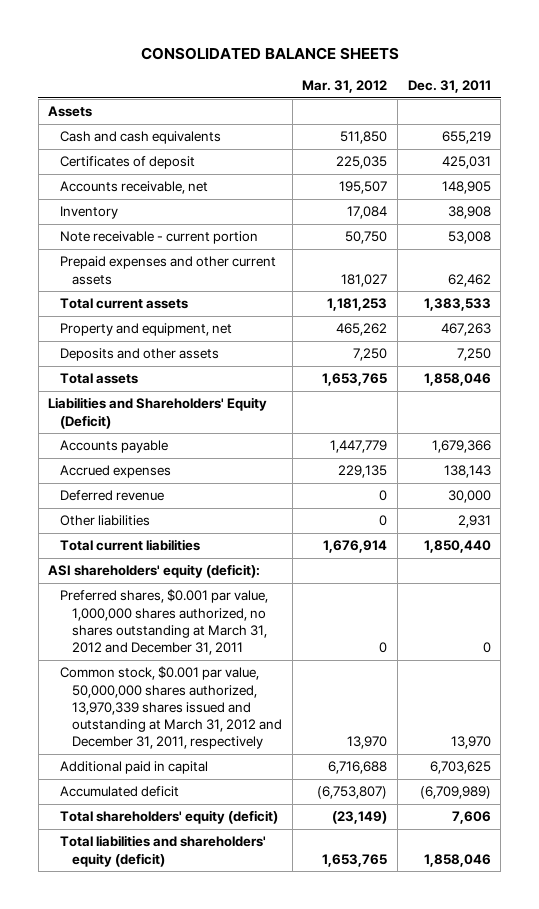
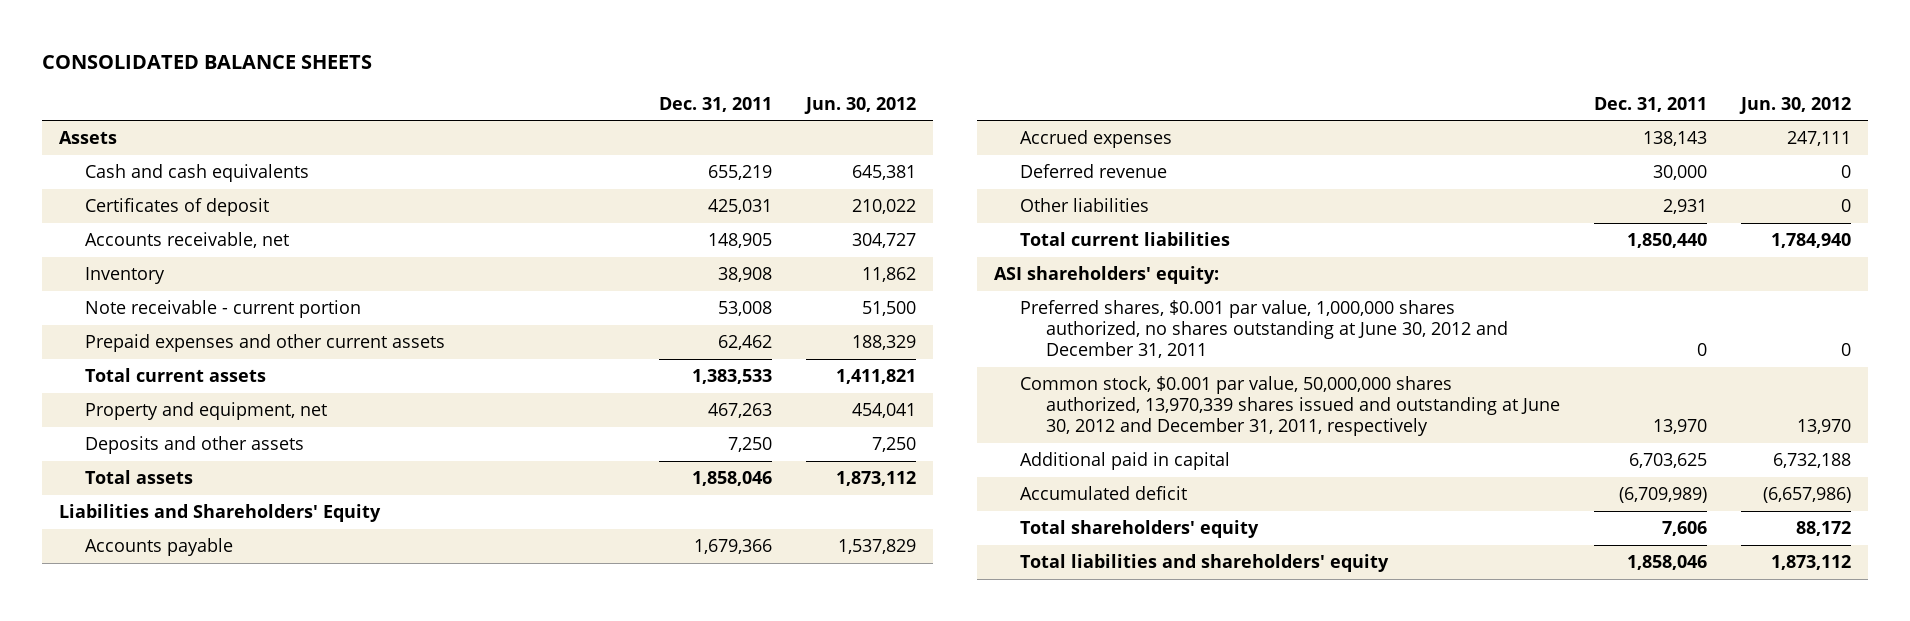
- | Mar. 31, 2012 | Dec. 31, 2011
+ | Dec. 31, 2011 | Jun. 30, 2012
- Liabilities and Shareholders' Equity (Deficit)
+ Liabilities and Shareholders' Equity
- ASI shareholders' equity (deficit):
- Preferred shares, $0.001 par value, 1,000,000 shares authorized, no shares outstanding at March 31, 2012 and December 31, 2011 | 0 | 0
- Common stock, $0.001 par value, 50,000,000 shares authorized, 13,970,339 shares issued and outstanding at March 31, 2012 and December 31, 2011, respectively | 13,970 | 13,970
+ ASI shareholders' equity:
+ Preferred shares, $0.001 par value, 1,000,000 shares authorized, no shares outstanding at June 30, 2012 and December 31, 2011 | 0 | 0
+ Common stock, $0.001 par value, 50,000,000 shares authorized, 13,970,339 shares issued and outstanding at June 30, 2012 and December 31, 2011, respectively | 13,970 | 13,970
- Total shareholders' equity (deficit) | (23,149) | 7,606
- Total liabilities and shareholders' equity (deficit) | 1,653,765 | 1,858,046
+ Total shareholders' equity | 7,606 | 88,172
+ Total liabilities and shareholders' equity | 1,858,046 | 1,873,112

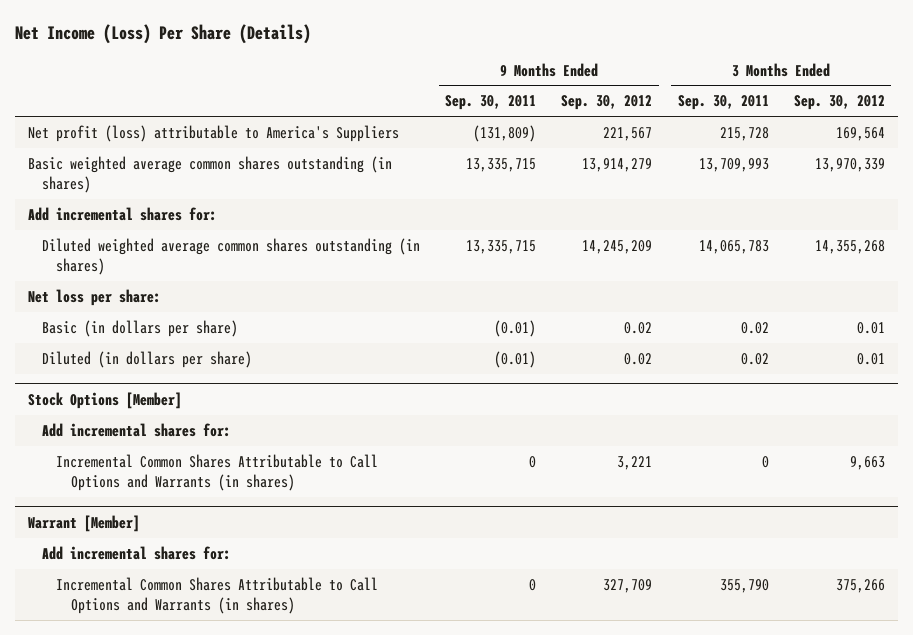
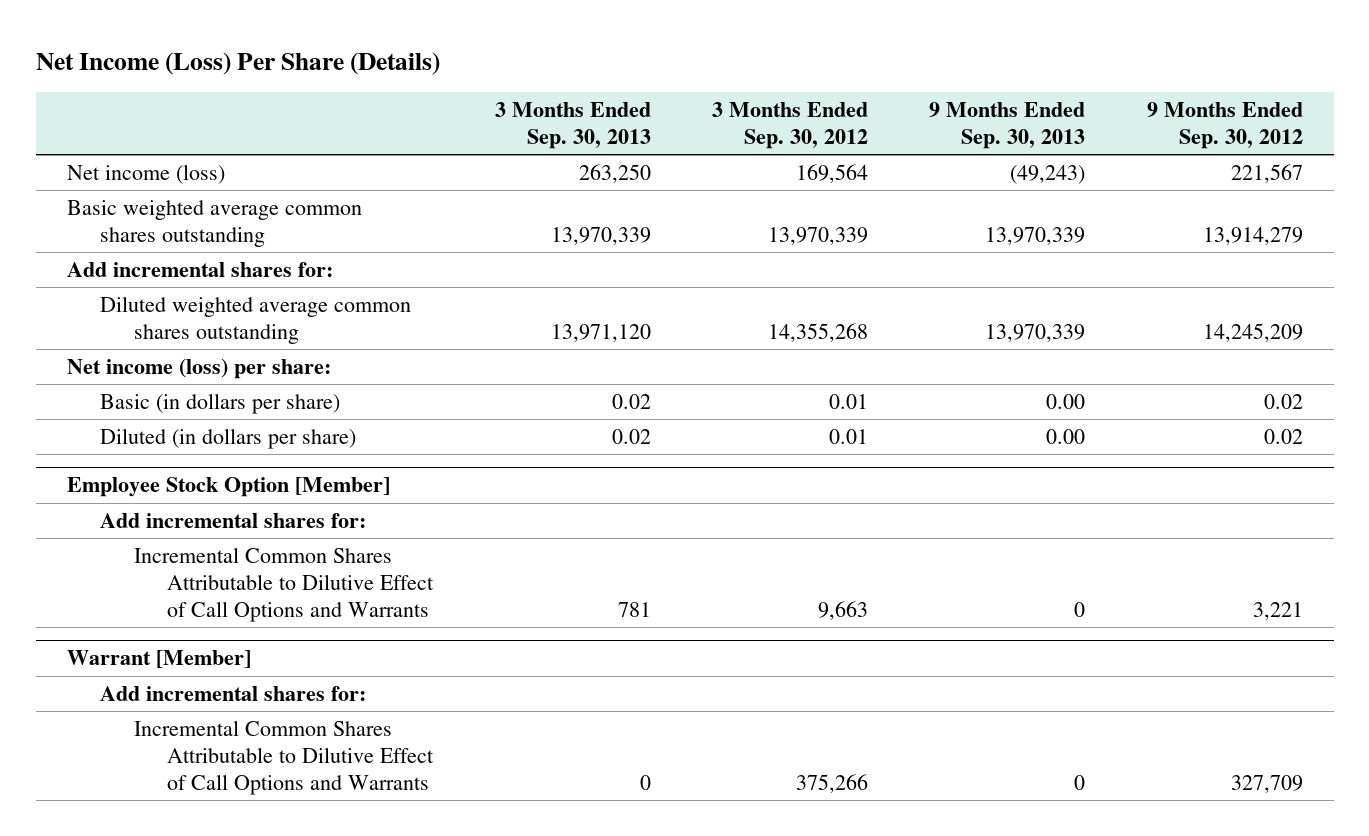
- | 9 Months Ended Sep. 30, 2011 | 9 Months Ended Sep. 30, 2012 | 3 Months Ended Sep. 30, 2011 | 3 Months Ended Sep. 30, 2012
+ | 3 Months Ended Sep. 30, 2013 | 3 Months Ended Sep. 30, 2012 | 9 Months Ended Sep. 30, 2013 | 9 Months Ended Sep. 30, 2012
- Net profit (loss) attributable to America's Suppliers | (131,809) | 221,567 | 215,728 | 169,564
- Basic weighted average common shares outstanding (in shares) | 13,335,715 | 13,914,279 | 13,709,993 | 13,970,339
+ Net income (loss) | 263,250 | 169,564 | (49,243) | 221,567
+ Basic weighted average common shares outstanding | 13,970,339 | 13,970,339 | 13,970,339 | 13,914,279
- Diluted weighted average common shares outstanding (in shares) | 13,335,715 | 14,245,209 | 14,065,783 | 14,355,268
- Net loss per share:
+ Diluted weighted average common shares outstanding | 13,971,120 | 14,355,268 | 13,970,339 | 14,245,209
+ Net income (loss) per share:
- Stock Options [Member]
+ Employee Stock Option [Member]
- Incremental Common Shares Attributable to Call Options and Warrants (in shares) | 0 | 3,221 | 0 | 9,663
+ Incremental Common Shares Attributable to Dilutive Effect of Call Options and Warrants | 781 | 9,663 | 0 | 3,221
@ Warrant [Member]
- Incremental Common Shares Attributable to Call Options and Warrants (in shares) | 0 | 327,709 | 355,790 | 375,266
+ Incremental Common Shares Attributable to Dilutive Effect of Call Options and Warrants | 0 | 375,266 | 0 | 327,709

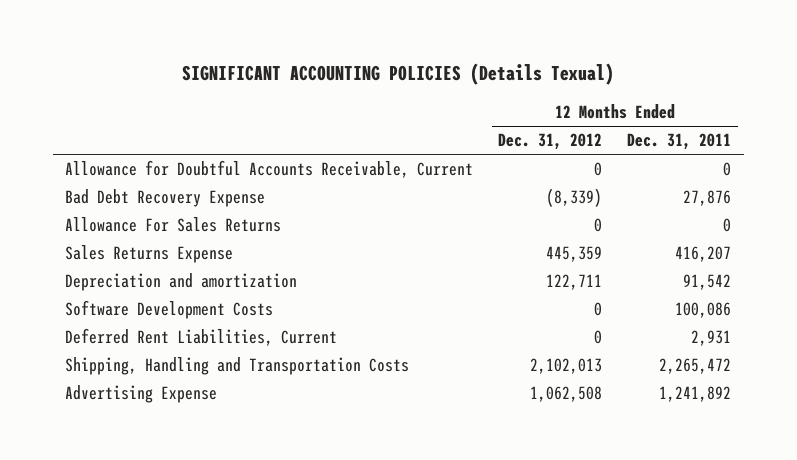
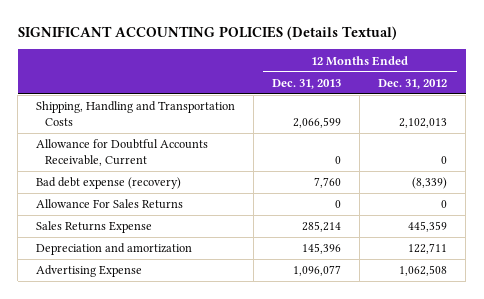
- SIGNIFICANT ACCOUNTING POLICIES (Details Texual)
+ SIGNIFICANT ACCOUNTING POLICIES (Details Textual)
- | 12 Months Ended Dec. 31, 2012 | 12 Months Ended Dec. 31, 2011
+ | 12 Months Ended Dec. 31, 2013 | 12 Months Ended Dec. 31, 2012
moved up: Shipping, Handling and Transportation Costs | 2,066,599 | 2,102,013
- Bad Debt Recovery Expense | (8,339) | 27,876
+ Bad debt expense (recovery) | 7,760 | (8,339)
- Software Development Costs | 0 | 100,086
- Deferred Rent Liabilities, Current | 0 | 2,931

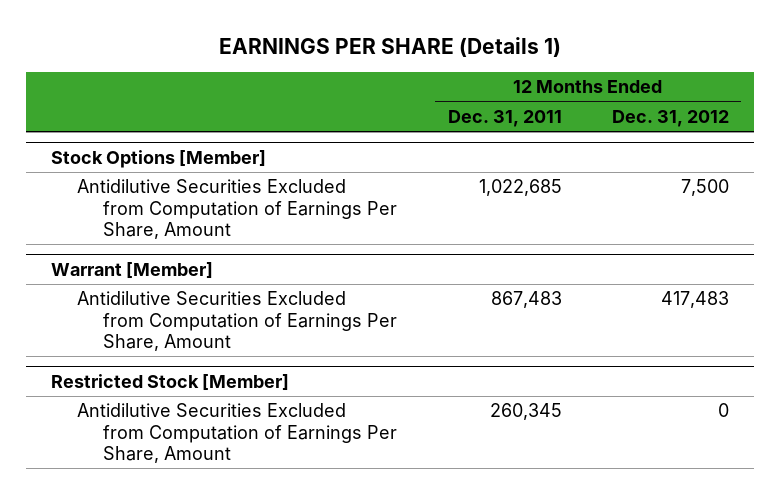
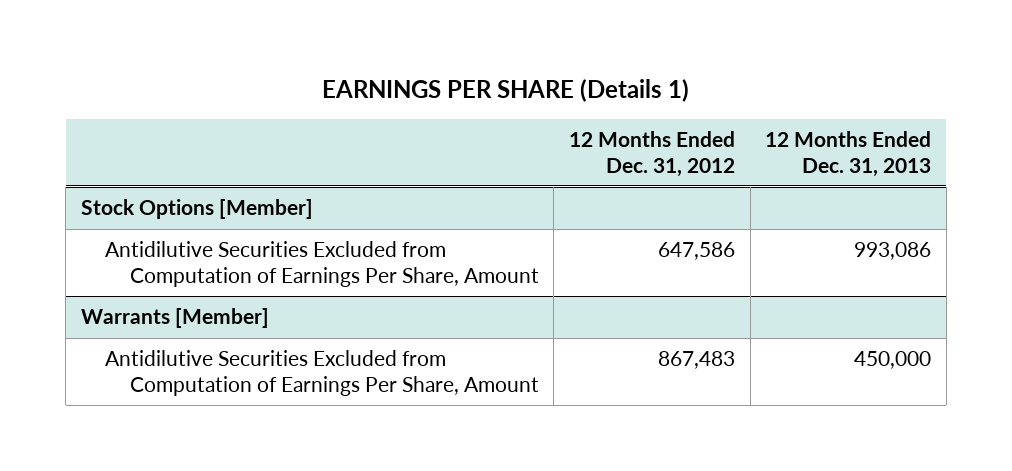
- | 12 Months Ended Dec. 31, 2011 | 12 Months Ended Dec. 31, 2012
+ | 12 Months Ended Dec. 31, 2012 | 12 Months Ended Dec. 31, 2013
@ Stock Options [Member]
- Antidilutive Securities Excluded from Computation of Earnings Per Share, Amount | 1,022,685 | 7,500
- Warrant [Member]
- Antidilutive Securities Excluded from Computation of Earnings Per Share, Amount | 867,483 | 417,483
- Restricted Stock [Member]
- Antidilutive Securities Excluded from Computation of Earnings Per Share, Amount | 260,345 | 0
@ Stock Options [Member]
+ Antidilutive Securities Excluded from Computation of Earnings Per Share, Amount | 647,586 | 993,086
+ Warrants [Member]
+ Antidilutive Securities Excluded from Computation of Earnings Per Share, Amount | 867,483 | 450,000

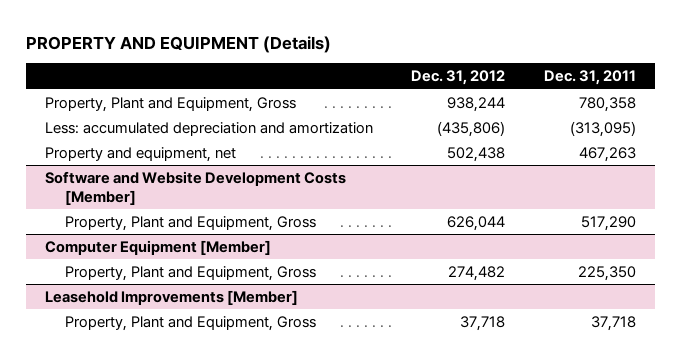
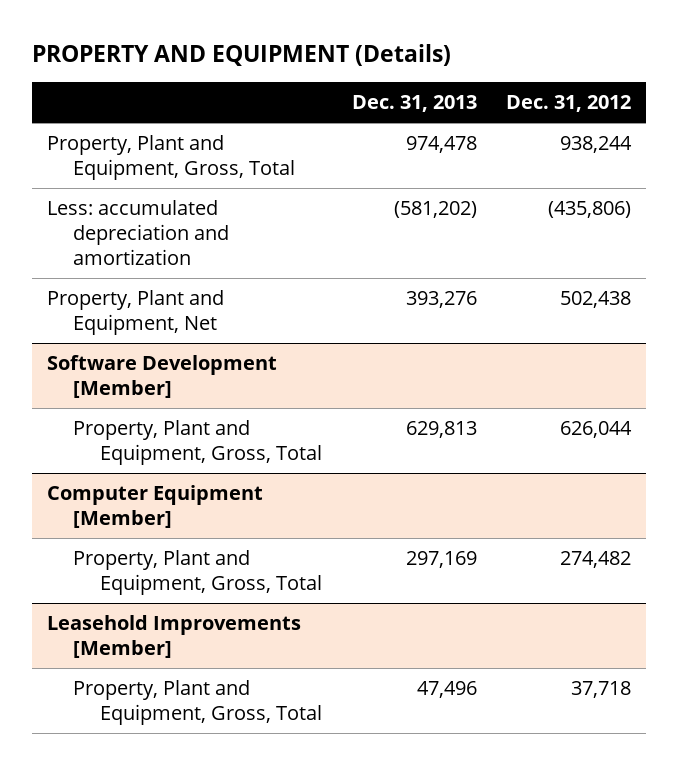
- | Dec. 31, 2012 | Dec. 31, 2011
+ | Dec. 31, 2013 | Dec. 31, 2012
- Property, Plant and Equipment, Gross | 938,244 | 780,358
+ Property, Plant and Equipment, Gross, Total | 974,478 | 938,244
- Property and equipment, net | 502,438 | 467,263
- Software and Website Development Costs [Member]
- Property, Plant and Equipment, Gross | 626,044 | 517,290
+ Property, Plant and Equipment, Net | 393,276 | 502,438
+ Software Development [Member]
+ Property, Plant and Equipment, Gross, Total | 629,813 | 626,044
@ Computer Equipment [Member]
- Property, Plant and Equipment, Gross | 274,482 | 225,350
+ Property, Plant and Equipment, Gross, Total | 297,169 | 274,482
@ Leasehold Improvements [Member]
- Property, Plant and Equipment, Gross | 37,718 | 37,718
+ Property, Plant and Equipment, Gross, Total | 47,496 | 37,718

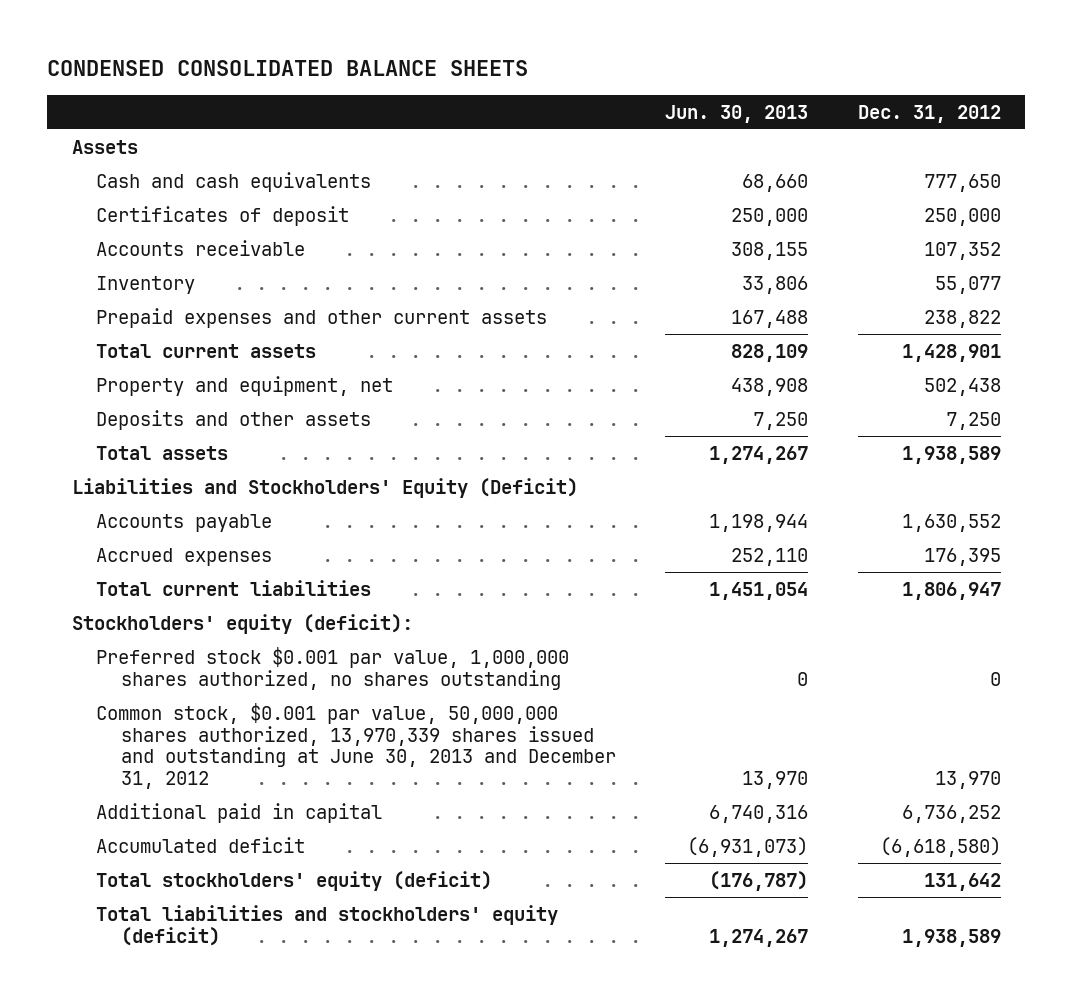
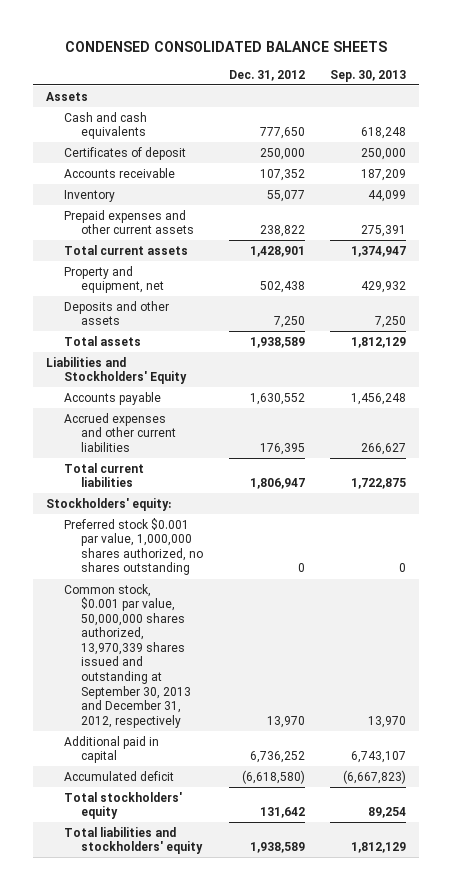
- | Jun. 30, 2013 | Dec. 31, 2012
+ | Dec. 31, 2012 | Sep. 30, 2013
- Liabilities and Stockholders' Equity (Deficit)
+ Liabilities and Stockholders' Equity
- Accrued expenses | 252,110 | 176,395
+ Accrued expenses and other current liabilities | 176,395 | 266,627
- Stockholders' equity (deficit):
+ Stockholders' equity:
- Common stock, $0.001 par value, 50,000,000 shares authorized, 13,970,339 shares issued and outstanding at June 30, 2013 and December 31, 2012 | 13,970 | 13,970
+ Common stock, $0.001 par value, 50,000,000 shares authorized, 13,970,339 shares issued and outstanding at September 30, 2013 and December 31, 2012, respectively | 13,970 | 13,970
- Total stockholders' equity (deficit) | (176,787) | 131,642
- Total liabilities and stockholders' equity (deficit) | 1,274,267 | 1,938,589
+ Total stockholders' equity | 131,642 | 89,254
+ Total liabilities and stockholders' equity | 1,938,589 | 1,812,129

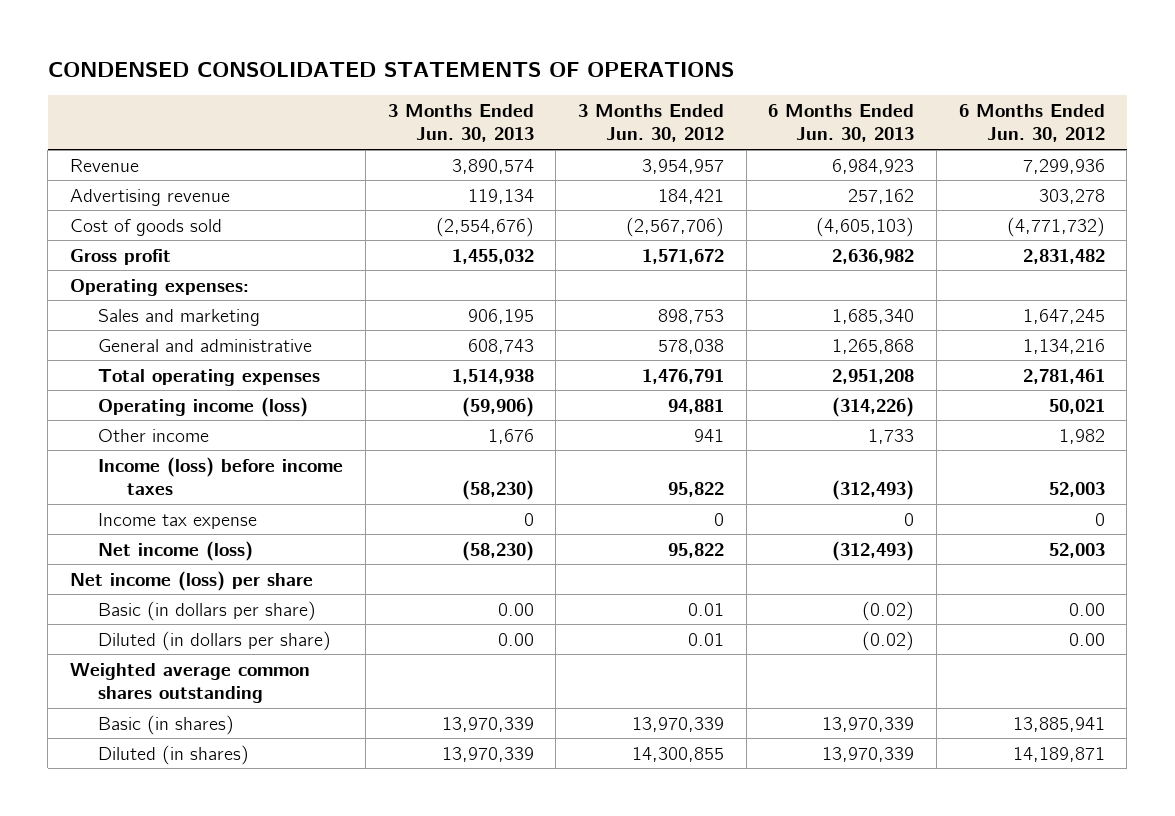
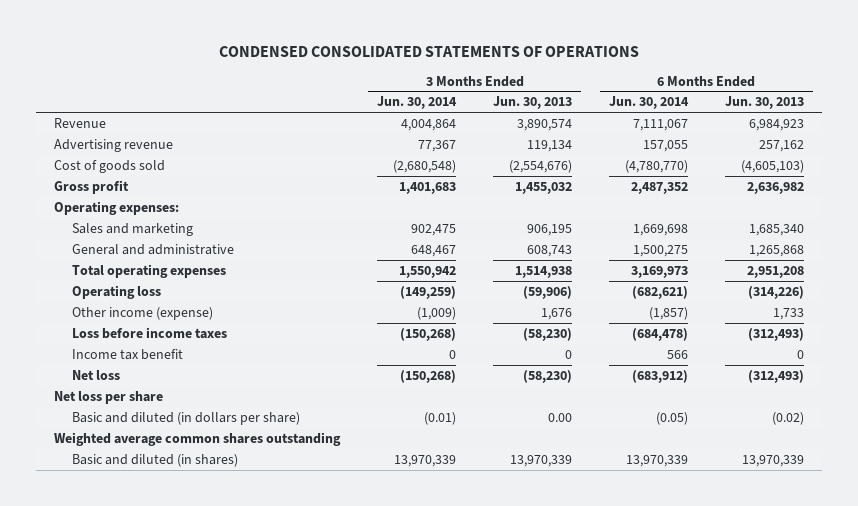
- | 3 Months Ended Jun. 30, 2013 | 3 Months Ended Jun. 30, 2012 | 6 Months Ended Jun. 30, 2013 | 6 Months Ended Jun. 30, 2012
+ | 3 Months Ended Jun. 30, 2014 | 3 Months Ended Jun. 30, 2013 | 6 Months Ended Jun. 30, 2014 | 6 Months Ended Jun. 30, 2013
- Operating income (loss) | (59,906) | 94,881 | (314,226) | 50,021
- Other income | 1,676 | 941 | 1,733 | 1,982
- Income (loss) before income taxes | (58,230) | 95,822 | (312,493) | 52,003
- Income tax expense | 0 | 0 | 0 | 0
- Net income (loss) | (58,230) | 95,822 | (312,493) | 52,003
- Net income (loss) per share
- Basic (in dollars per share) | 0.00 | 0.01 | (0.02) | 0.00
- Diluted (in dollars per share) | 0.00 | 0.01 | (0.02) | 0.00
+ Operating loss | (149,259) | (59,906) | (682,621) | (314,226)
+ Other income (expense) | (1,009) | 1,676 | (1,857) | 1,733
+ Loss before income taxes | (150,268) | (58,230) | (684,478) | (312,493)
+ Income tax benefit | 0 | 0 | 566 | 0
+ Net loss | (150,268) | (58,230) | (683,912) | (312,493)
+ Net loss per share
+ Basic and diluted (in dollars per share) | (0.01) | 0.00 | (0.05) | (0.02)
- Basic (in shares) | 13,970,339 | 13,970,339 | 13,970,339 | 13,885,941
- Diluted (in shares) | 13,970,339 | 14,300,855 | 13,970,339 | 14,189,871
+ Basic and diluted (in shares) | 13,970,339 | 13,970,339 | 13,970,339 | 13,970,339

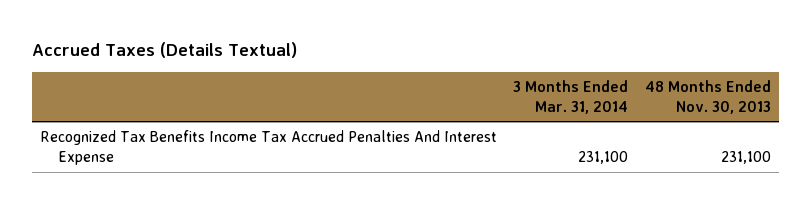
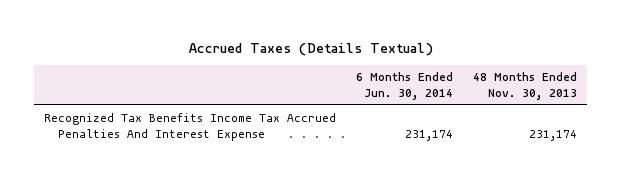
- | 3 Months Ended Mar. 31, 2014 | 48 Months Ended Nov. 30, 2013
+ | 6 Months Ended Jun. 30, 2014 | 48 Months Ended Nov. 30, 2013
- Recognized Tax Benefits Income Tax Accrued Penalties And Interest Expense | 231,100 | 231,100
+ Recognized Tax Benefits Income Tax Accrued Penalties And Interest Expense | 231,174 | 231,174

